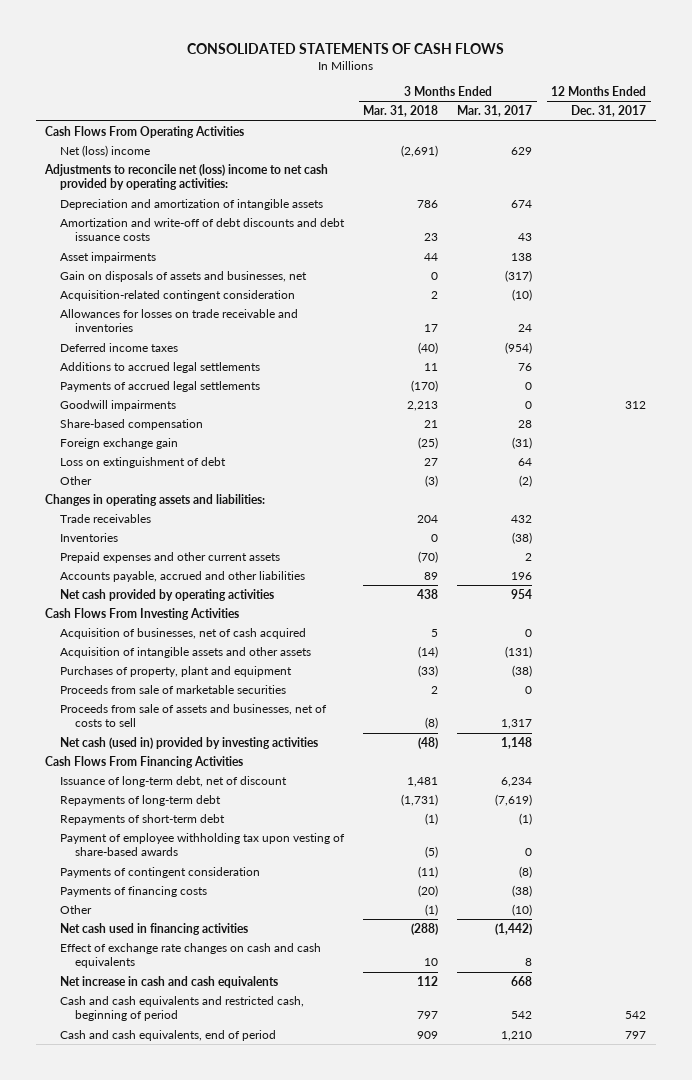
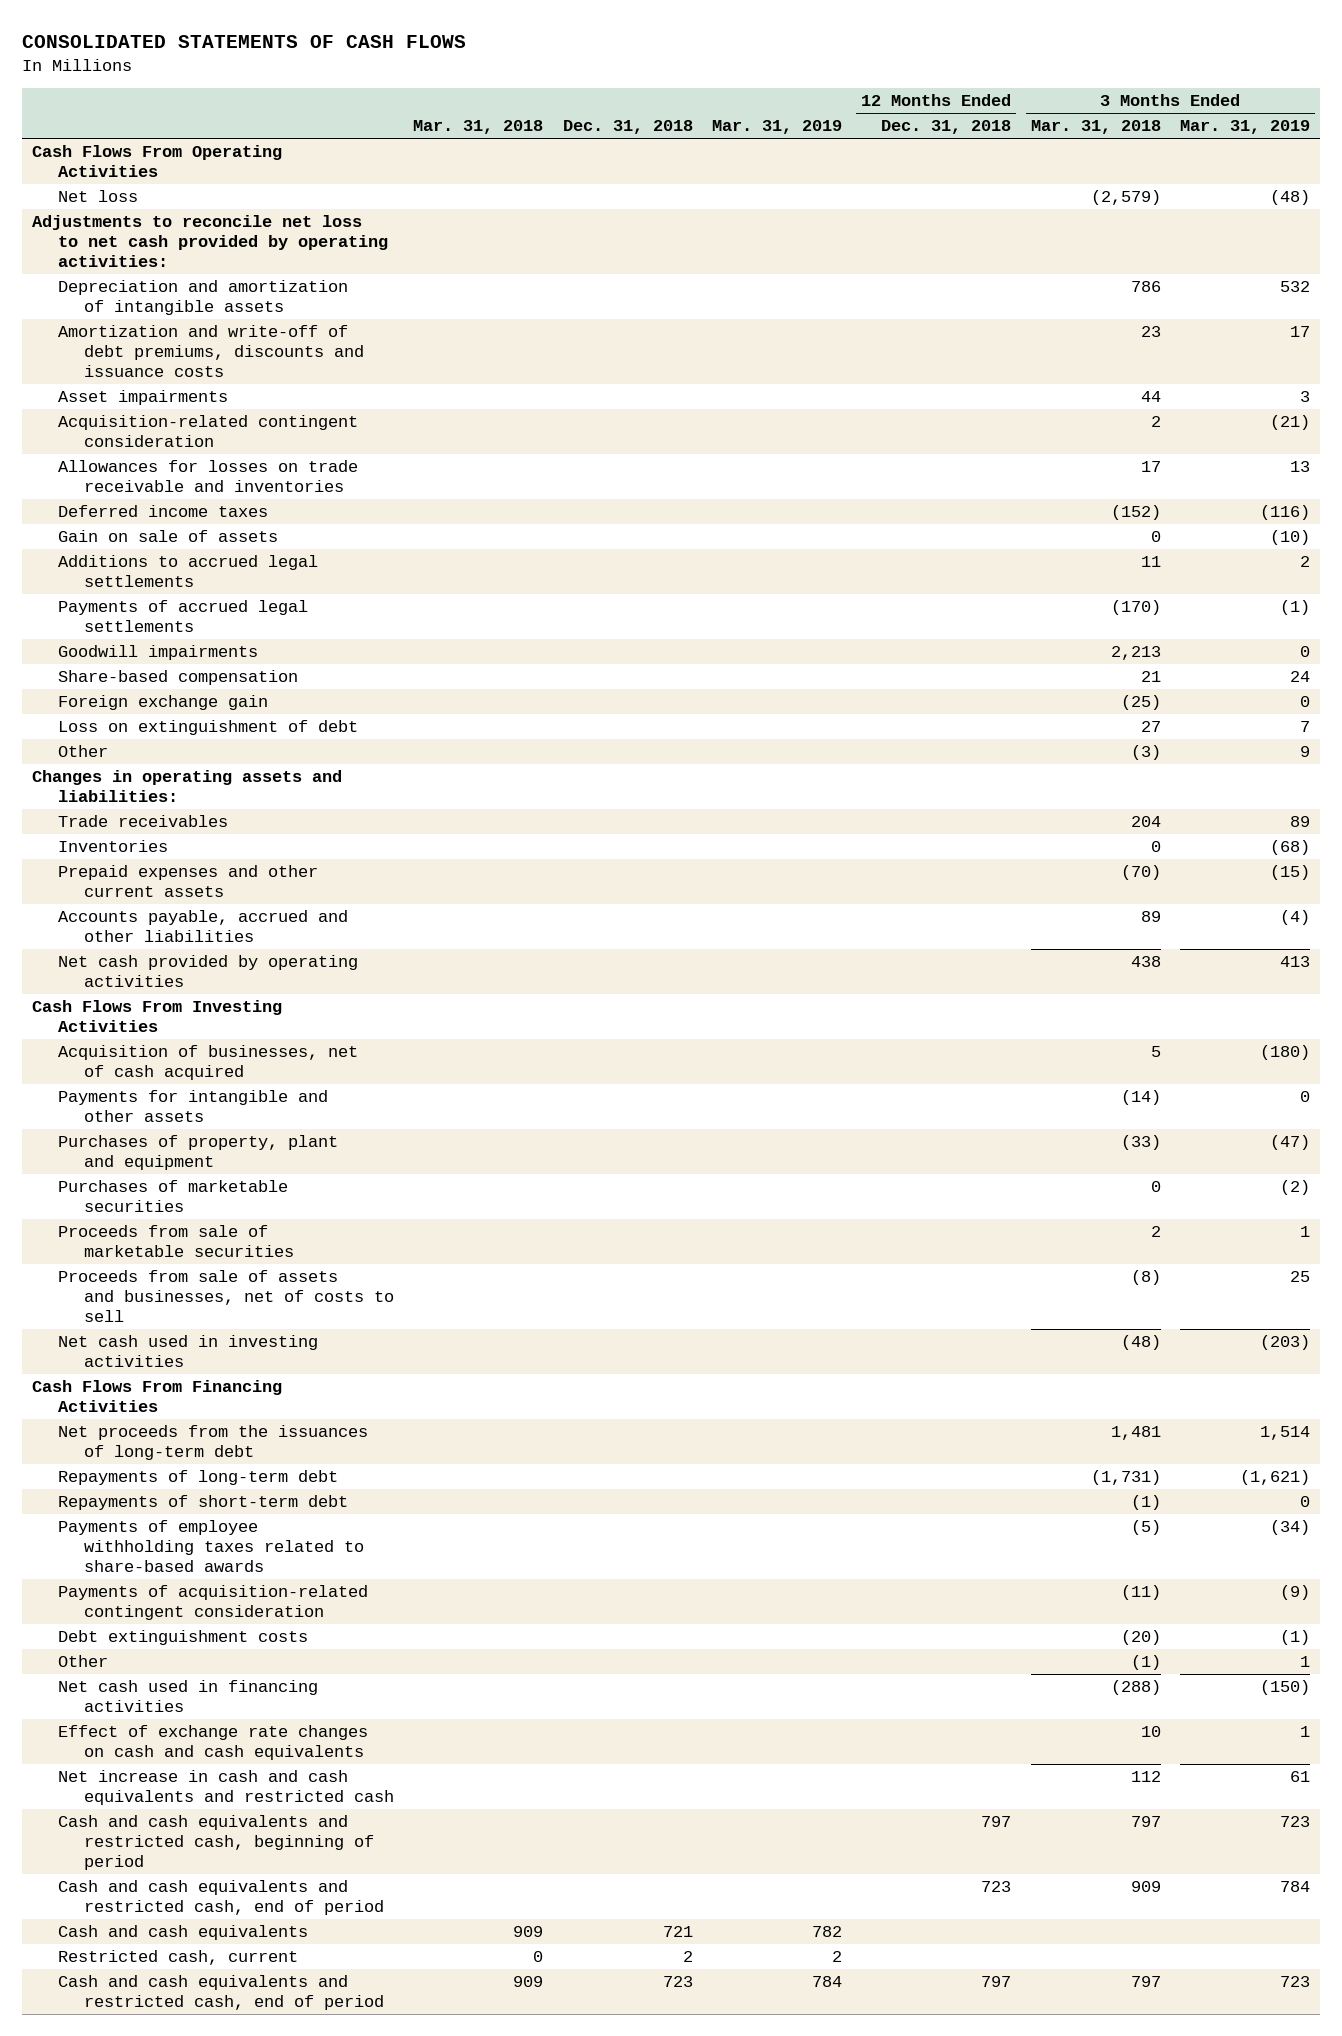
- | 3 Months Ended Mar. 31, 2018 | 3 Months Ended Mar. 31, 2017 | 12 Months Ended Dec. 31, 2017
+ | Mar. 31, 2018 | Dec. 31, 2018 | Mar. 31, 2019 | 12 Months Ended Dec. 31, 2018 | 3 Months Ended Mar. 31, 2018 | 3 Months Ended Mar. 31, 2019
- Net (loss) income | (2,691) | 629 |
- Adjustments to reconcile net (loss) income to net cash provided by operating activities:
+ Net loss | | | | | (2,579) | (48)
+ Adjustments to reconcile net loss to net cash provided by operating activities:
- Amortization and write-off of debt discounts and debt issuance costs | 23 | 43 |
+ Amortization and write-off of debt premiums, discounts and issuance costs | | | | | 23 | 17
- Gain on disposals of assets and businesses, net | 0 | (317) |
- Deferred income taxes | (40) | (954) |
+ Deferred income taxes | | | | | (152) | (116)
+ Gain on sale of assets | | | | | 0 | (10)
- Acquisition of intangible assets and other assets | (14) | (131) |
+ Payments for intangible and other assets | | | | | (14) | 0
+ Purchases of marketable securities | | | | | 0 | (2)
- Net cash (used in) provided by investing activities | (48) | 1,148 |
+ Net cash used in investing activities | | | | | (48) | (203)
- Issuance of long-term debt, net of discount | 1,481 | 6,234 |
+ Net proceeds from the issuances of long-term debt | | | | | 1,481 | 1,514
- Payment of employee withholding tax upon vesting of share-based awards | (5) | 0 |
- Payments of contingent consideration | (11) | (8) |
- Payments of financing costs | (20) | (38) |
+ Payments of employee withholding taxes related to share-based awards | | | | | (5) | (34)
+ Payments of acquisition-related contingent consideration | | | | | (11) | (9)
+ Debt extinguishment costs | | | | | (20) | (1)
- Net increase in cash and cash equivalents | 112 | 668 |
+ Net increase in cash and cash equivalents and restricted cash | | | | | 112 | 61
- Cash and cash equivalents, end of period | 909 | 1,210 | 797
+ Cash and cash equivalents and restricted cash, end of period | | | | 723 | 909 | 784
+ Cash and cash equivalents | 909 | 721 | 782 | | |
+ Restricted cash, current | 0 | 2 | 2 | | |
+ Cash and cash equivalents and restricted cash, end of period | 909 | 723 | 784 | 797 | 797 | 723

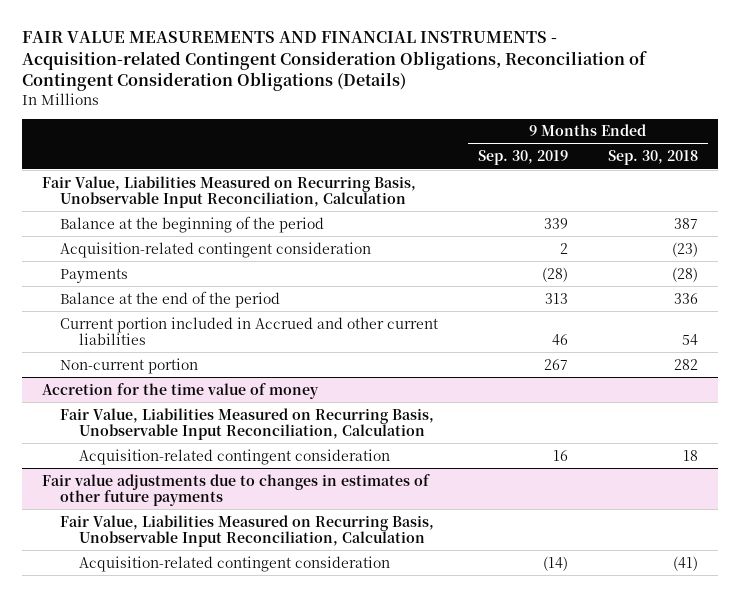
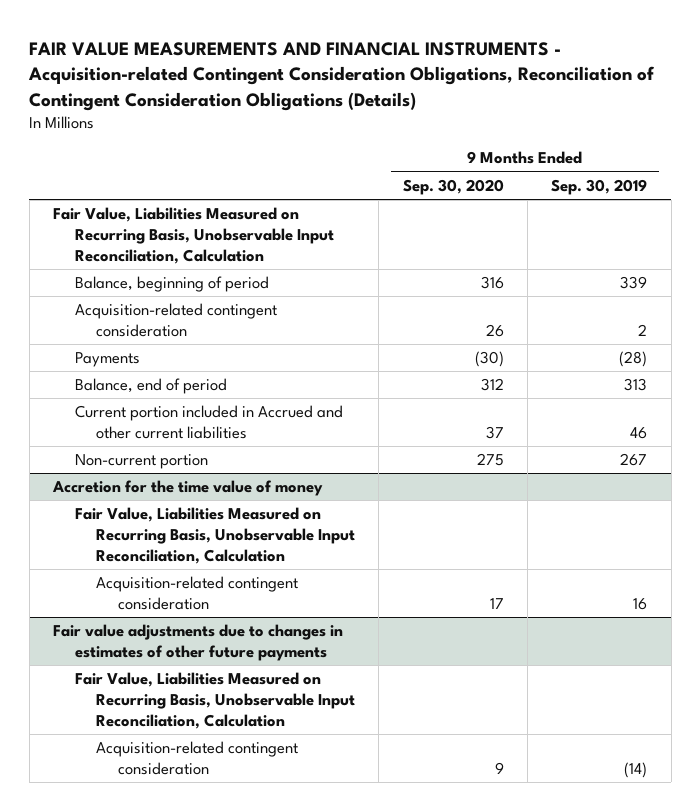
- | 9 Months Ended Sep. 30, 2019 | 9 Months Ended Sep. 30, 2018
+ | 9 Months Ended Sep. 30, 2020 | 9 Months Ended Sep. 30, 2019
- Balance at the beginning of the period | 339 | 387
+ Balance, beginning of period | 316 | 339
- Balance at the end of the period | 313 | 336
+ Balance, end of period | 312 | 313

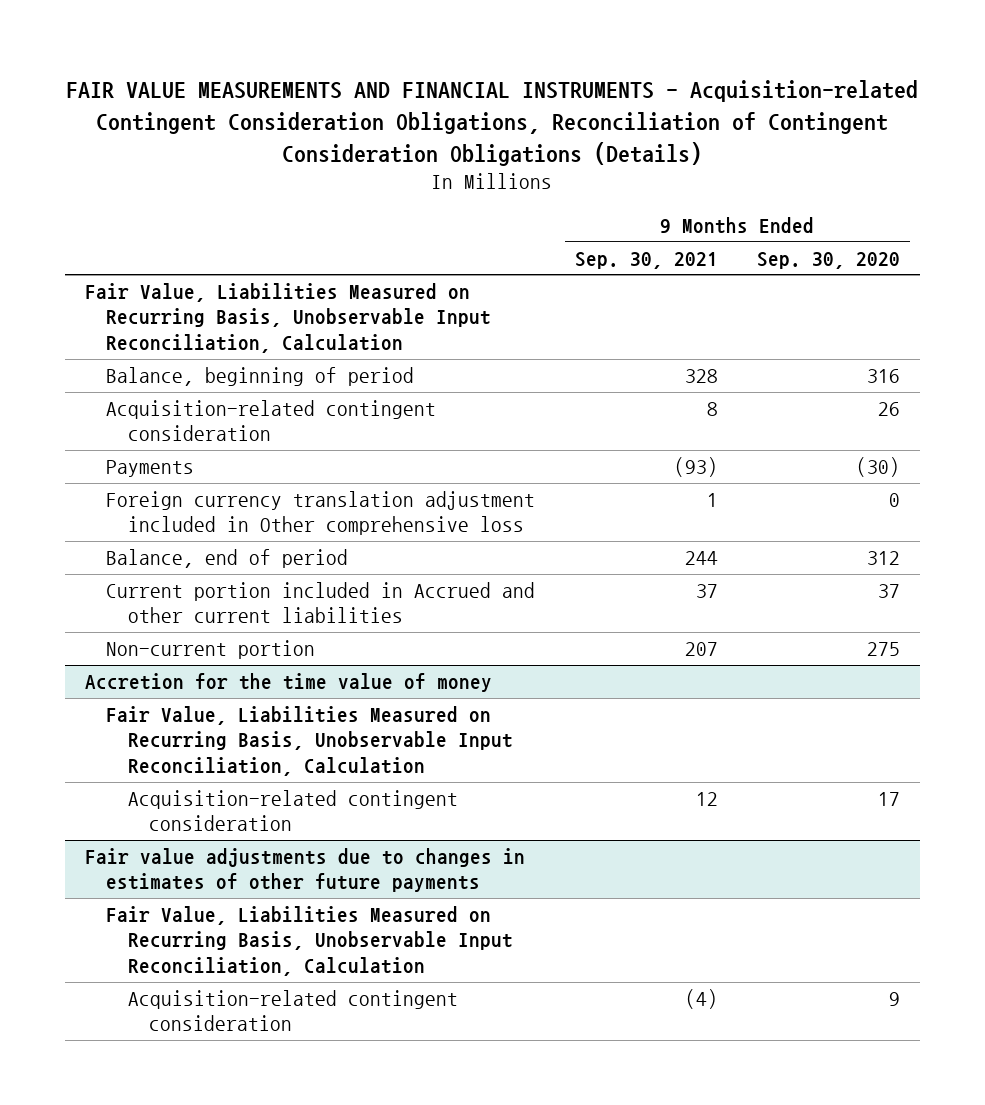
- | 9 Months Ended Sep. 30, 2020 | 9 Months Ended Sep. 30, 2019
+ | 9 Months Ended Sep. 30, 2021 | 9 Months Ended Sep. 30, 2020
+ Foreign currency translation adjustment included in Other comprehensive loss | 1 | 0

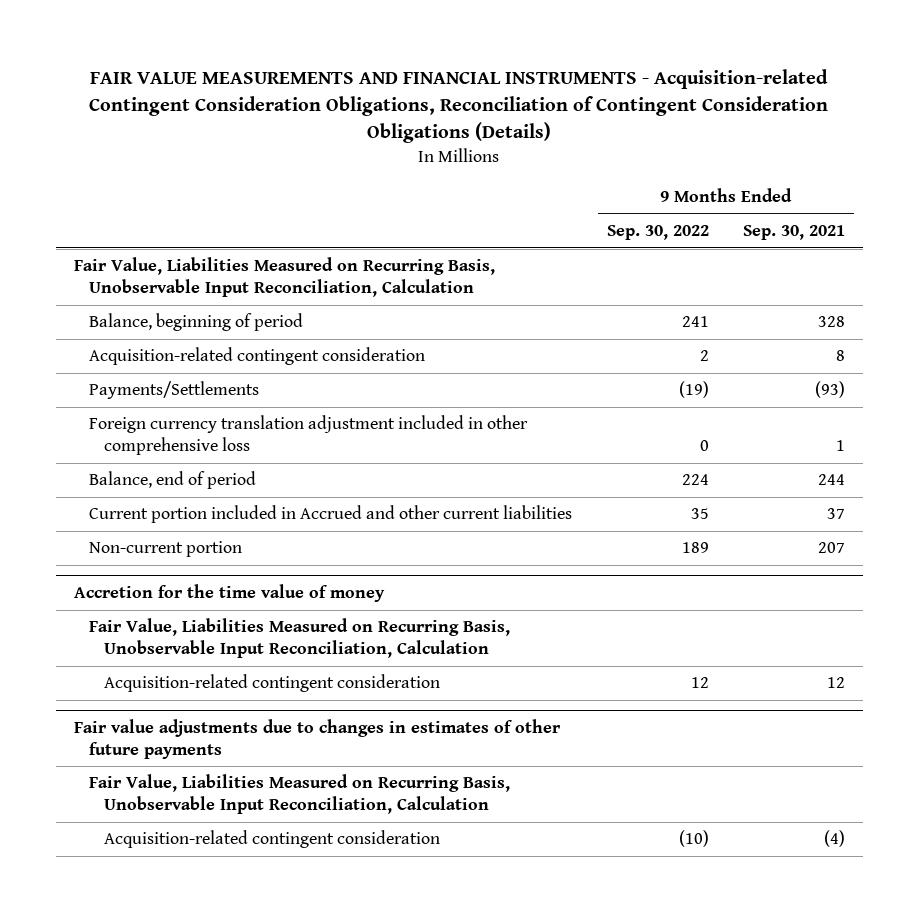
- | 9 Months Ended Sep. 30, 2021 | 9 Months Ended Sep. 30, 2020
+ | 9 Months Ended Sep. 30, 2022 | 9 Months Ended Sep. 30, 2021
- Payments | (93) | (30)
- Foreign currency translation adjustment included in Other comprehensive loss | 1 | 0
+ Payments/Settlements | (19) | (93)
+ Foreign currency translation adjustment included in other comprehensive loss | 0 | 1

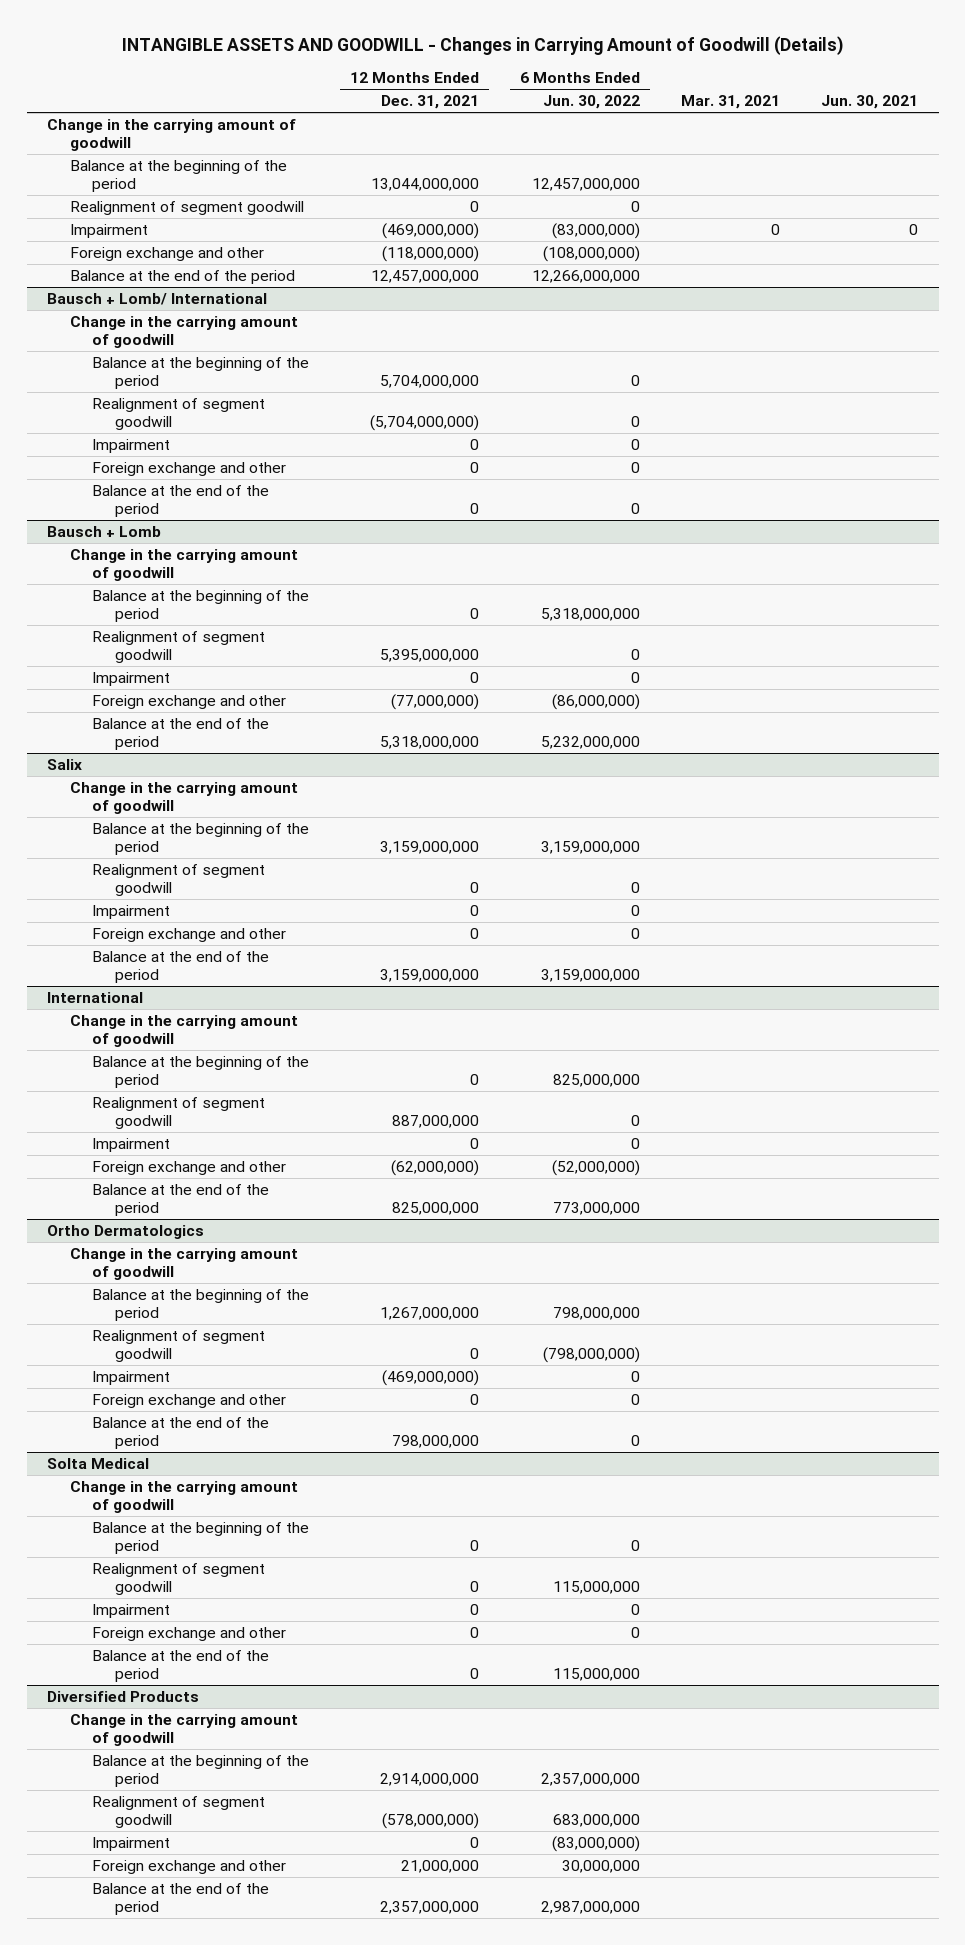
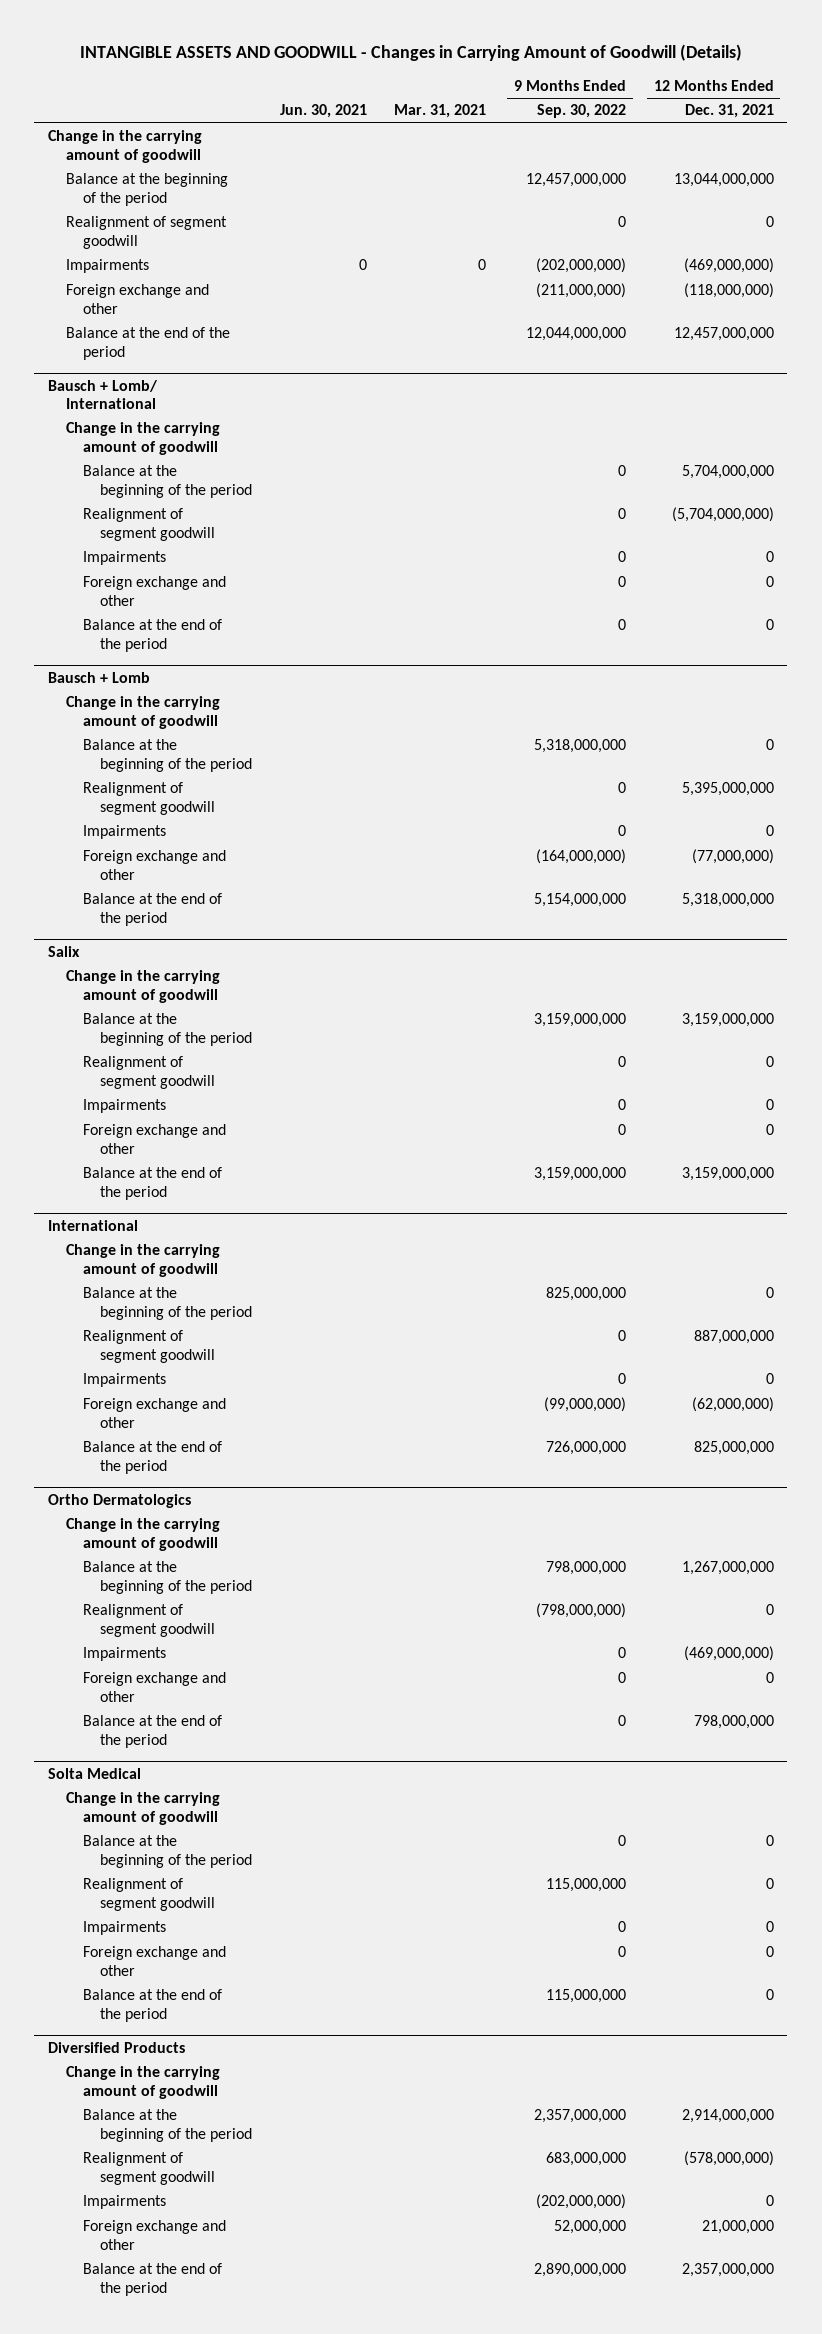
- | 12 Months Ended Dec. 31, 2021 | 6 Months Ended Jun. 30, 2022 | Mar. 31, 2021 | Jun. 30, 2021
+ | Jun. 30, 2021 | Mar. 31, 2021 | 9 Months Ended Sep. 30, 2022 | 12 Months Ended Dec. 31, 2021
- Impairment | (469,000,000) | (83,000,000) | 0 | 0
+ Impairments | 0 | 0 | (202,000,000) | (469,000,000)
@ Bausch + Lomb/ International
- Impairment | 0 | 0 | |
+ Impairments | | | 0 | 0
@ Bausch + Lomb
- Impairment | 0 | 0 | |
+ Impairments | | | 0 | 0
@ Salix
- Impairment | 0 | 0 | |
+ Impairments | | | 0 | 0
@ International
- Impairment | 0 | 0 | |
+ Impairments | | | 0 | 0
@ Ortho Dermatologics
- Impairment | (469,000,000) | 0 | |
+ Impairments | | | 0 | (469,000,000)
@ Solta Medical
- Impairment | 0 | 0 | |
+ Impairments | | | 0 | 0
@ Diversified Products
- Impairment | 0 | (83,000,000) | |
+ Impairments | | | (202,000,000) | 0

